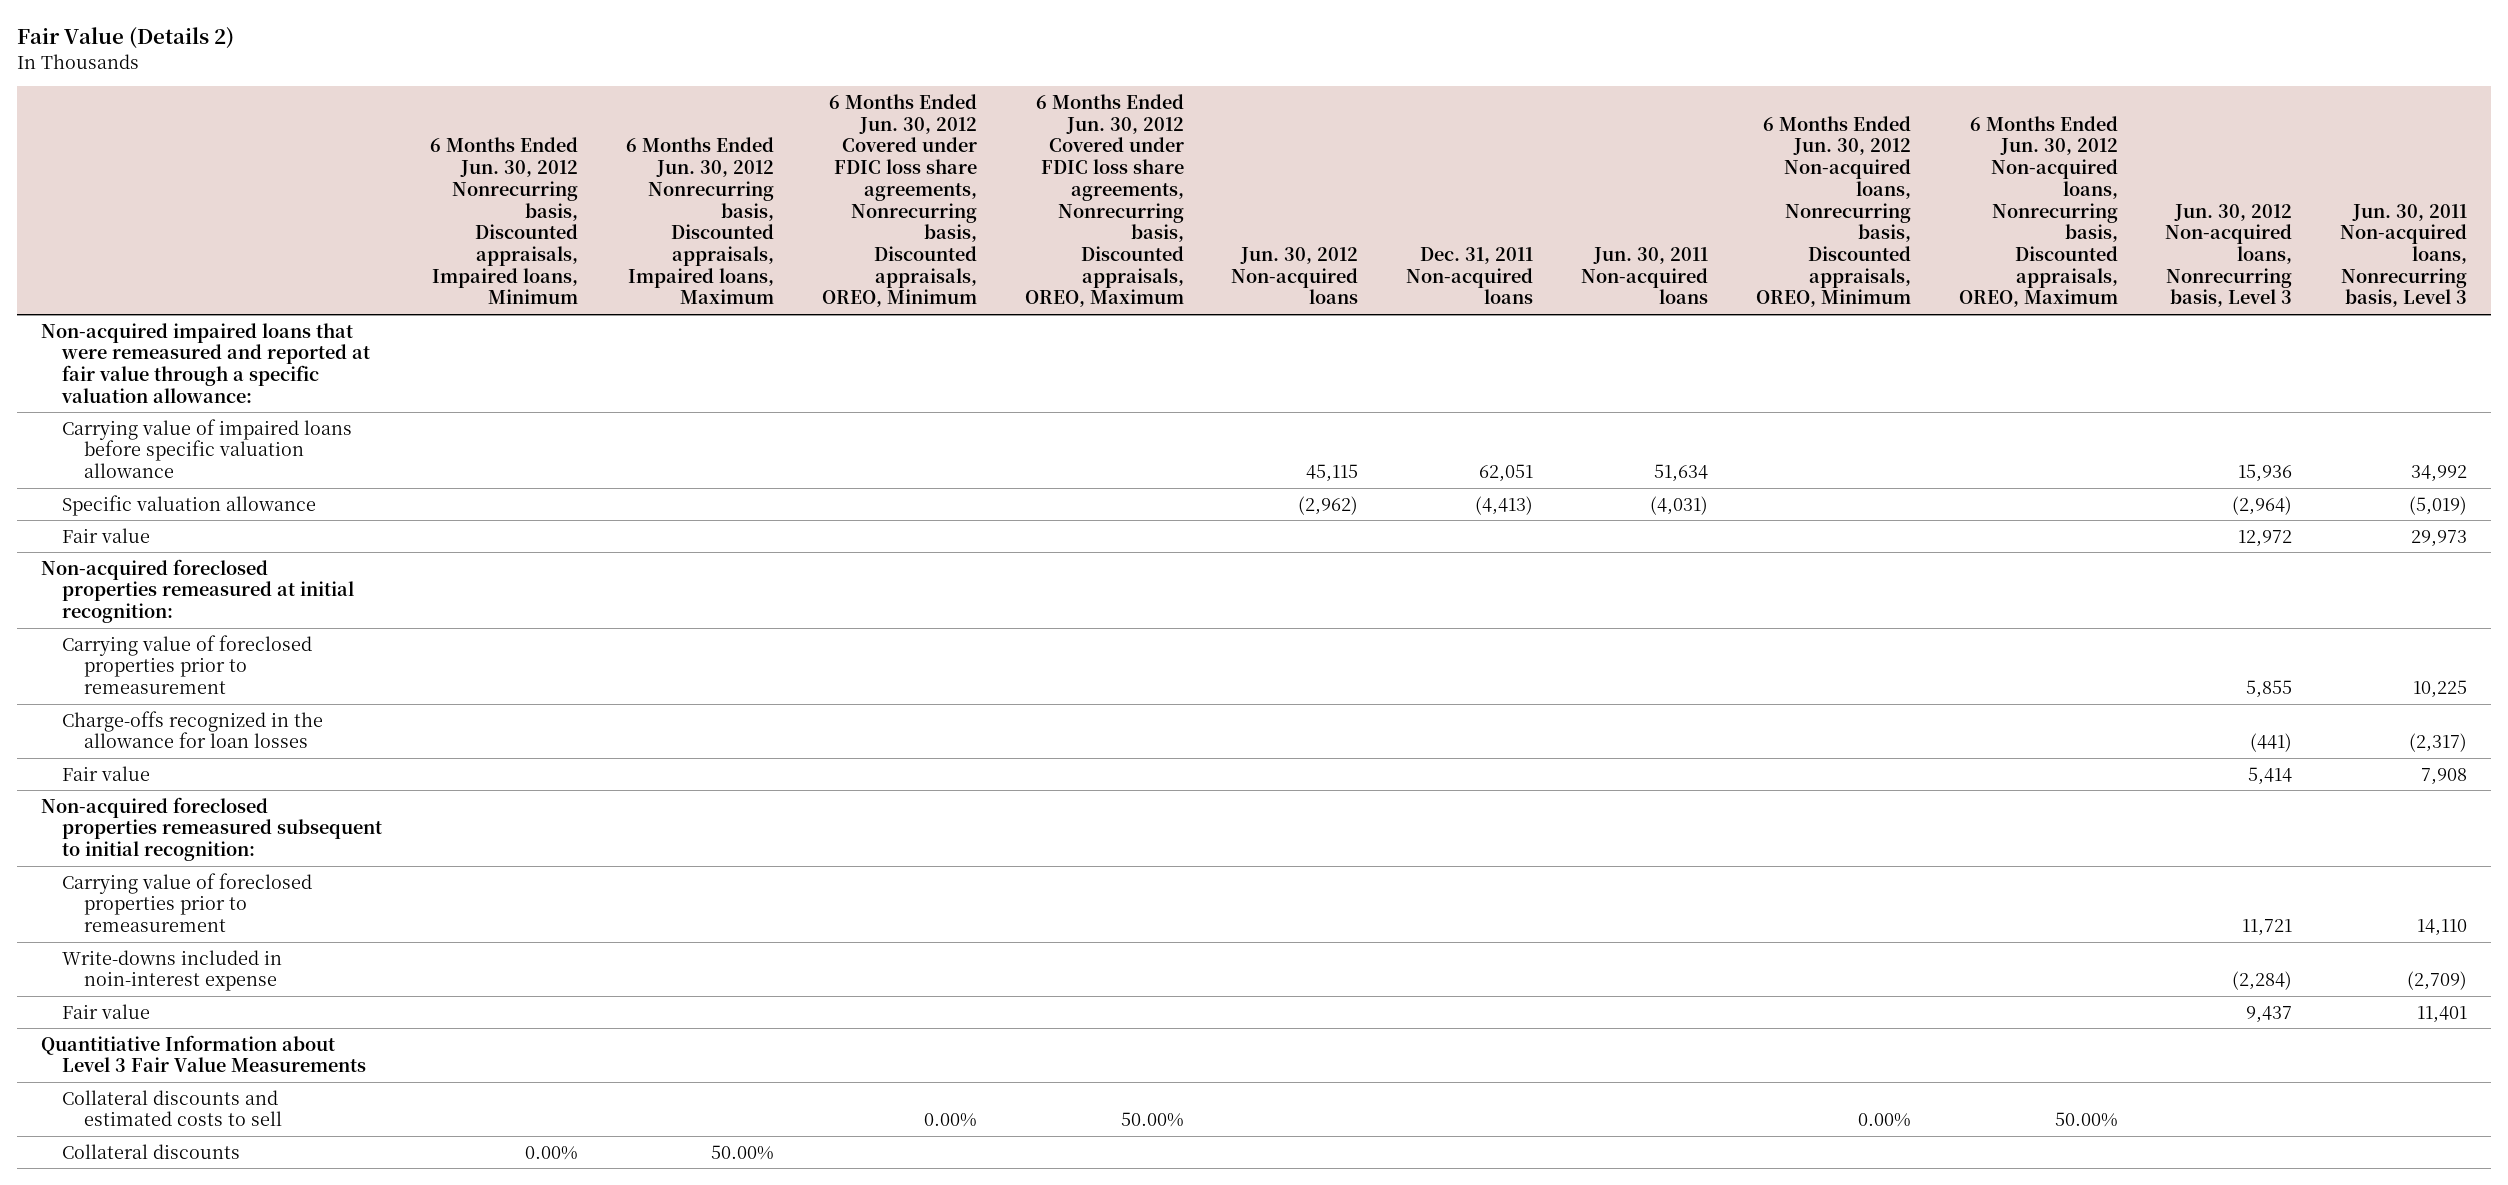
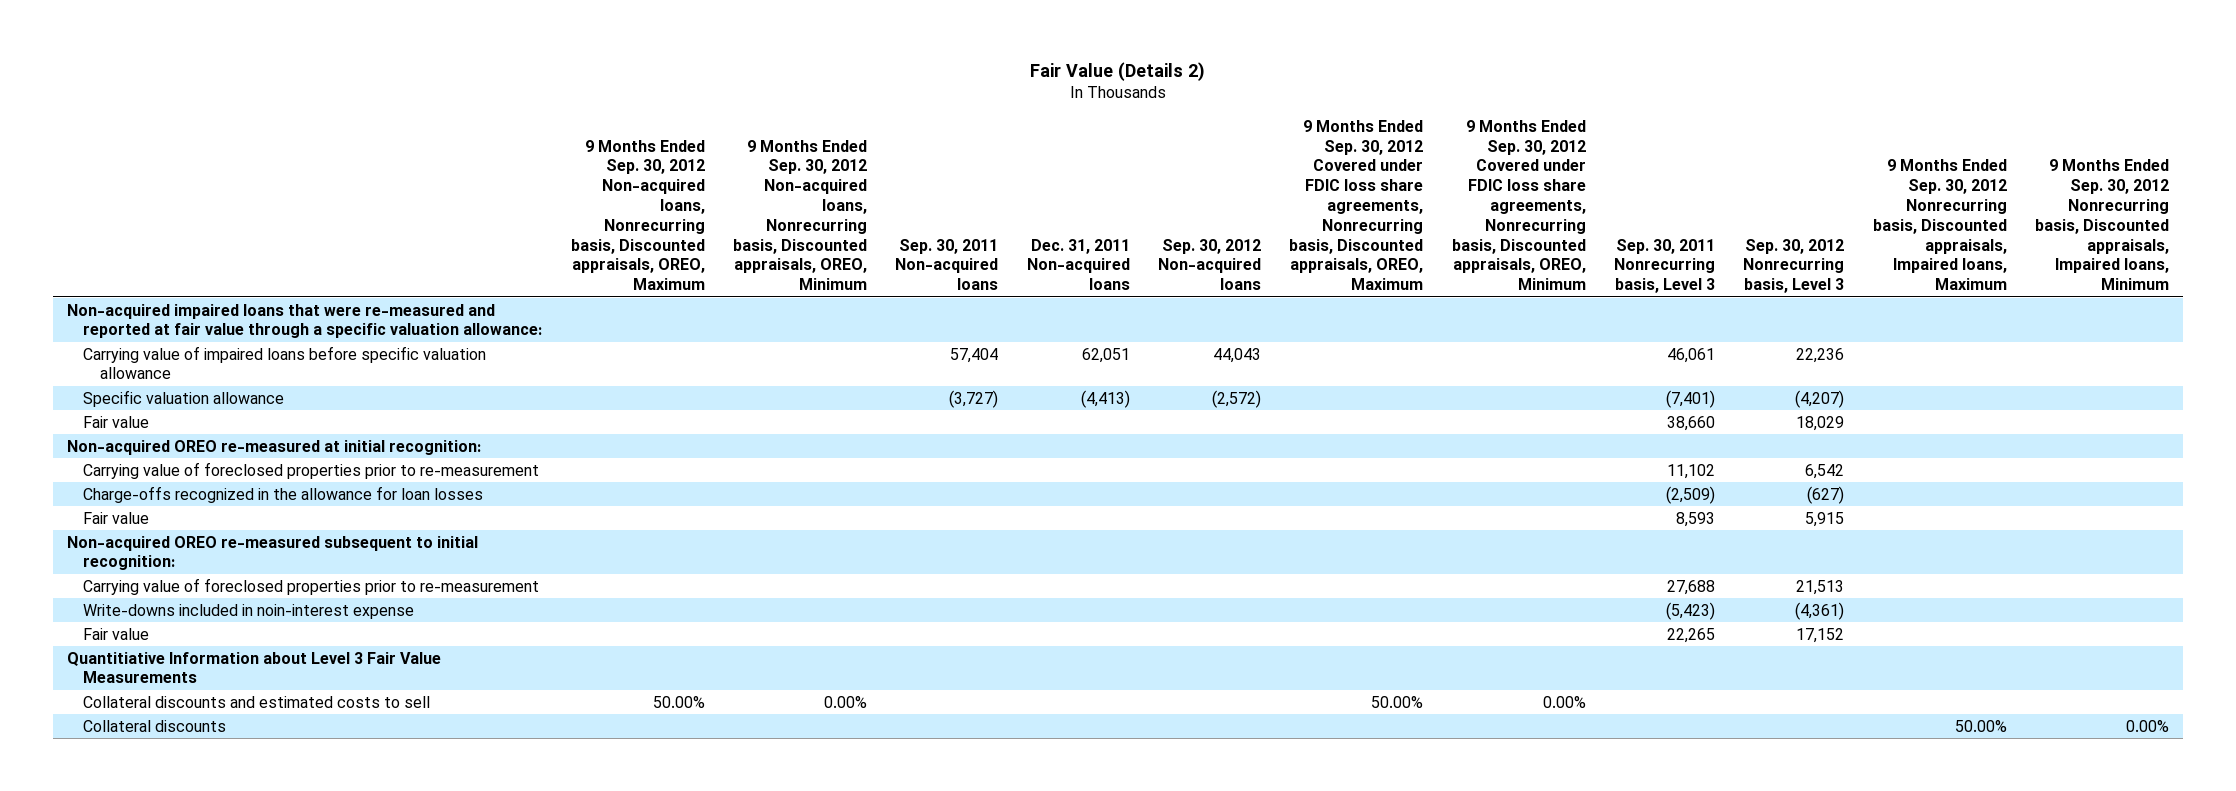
- | 6 Months Ended Jun. 30, 2012 Nonrecurring basis, Discounted appraisals, Impaired loans, Minimum | 6 Months Ended Jun. 30, 2012 Nonrecurring basis, Discounted appraisals, Impaired loans, Maximum | 6 Months Ended Jun. 30, 2012 Covered under FDIC loss share agreements, Nonrecurring basis, Discounted appraisals, OREO, Minimum | 6 Months Ended Jun. 30, 2012 Covered under FDIC loss share agreements, Nonrecurring basis, Discounted appraisals, OREO, Maximum | Jun. 30, 2012 Non-acquired loans | Dec. 31, 2011 Non-acquired loans | Jun. 30, 2011 Non-acquired loans | 6 Months Ended Jun. 30, 2012 Non-acquired loans, Nonrecurring basis, Discounted appraisals, OREO, Minimum | 6 Months Ended Jun. 30, 2012 Non-acquired loans, Nonrecurring basis, Discounted appraisals, OREO, Maximum | Jun. 30, 2012 Non-acquired loans, Nonrecurring basis, Level 3 | Jun. 30, 2011 Non-acquired loans, Nonrecurring basis, Level 3
+ | 9 Months Ended Sep. 30, 2012 Non-acquired loans, Nonrecurring basis, Discounted appraisals, OREO, Maximum | 9 Months Ended Sep. 30, 2012 Non-acquired loans, Nonrecurring basis, Discounted appraisals, OREO, Minimum | Sep. 30, 2011 Non-acquired loans | Dec. 31, 2011 Non-acquired loans | Sep. 30, 2012 Non-acquired loans | 9 Months Ended Sep. 30, 2012 Covered under FDIC loss share agreements, Nonrecurring basis, Discounted appraisals, OREO, Maximum | 9 Months Ended Sep. 30, 2012 Covered under FDIC loss share agreements, Nonrecurring basis, Discounted appraisals, OREO, Minimum | Sep. 30, 2011 Nonrecurring basis, Level 3 | Sep. 30, 2012 Nonrecurring basis, Level 3 | 9 Months Ended Sep. 30, 2012 Nonrecurring basis, Discounted appraisals, Impaired loans, Maximum | 9 Months Ended Sep. 30, 2012 Nonrecurring basis, Discounted appraisals, Impaired loans, Minimum
- Non-acquired impaired loans that were remeasured and reported at fair value through a specific valuation allowance:
+ Non-acquired impaired loans that were re-measured and reported at fair value through a specific valuation allowance:
- Non-acquired foreclosed properties remeasured at initial recognition:
- Carrying value of foreclosed properties prior to remeasurement | | | | | | | | | | 5,855 | 10,225
+ Non-acquired OREO re-measured at initial recognition:
+ Carrying value of foreclosed properties prior to re-measurement | | | | | | | | 11,102 | 6,542 | |
- Non-acquired foreclosed properties remeasured subsequent to initial recognition:
- Carrying value of foreclosed properties prior to remeasurement | | | | | | | | | | 11,721 | 14,110
+ Non-acquired OREO re-measured subsequent to initial recognition:
+ Carrying value of foreclosed properties prior to re-measurement | | | | | | | | 27,688 | 21,513 | |

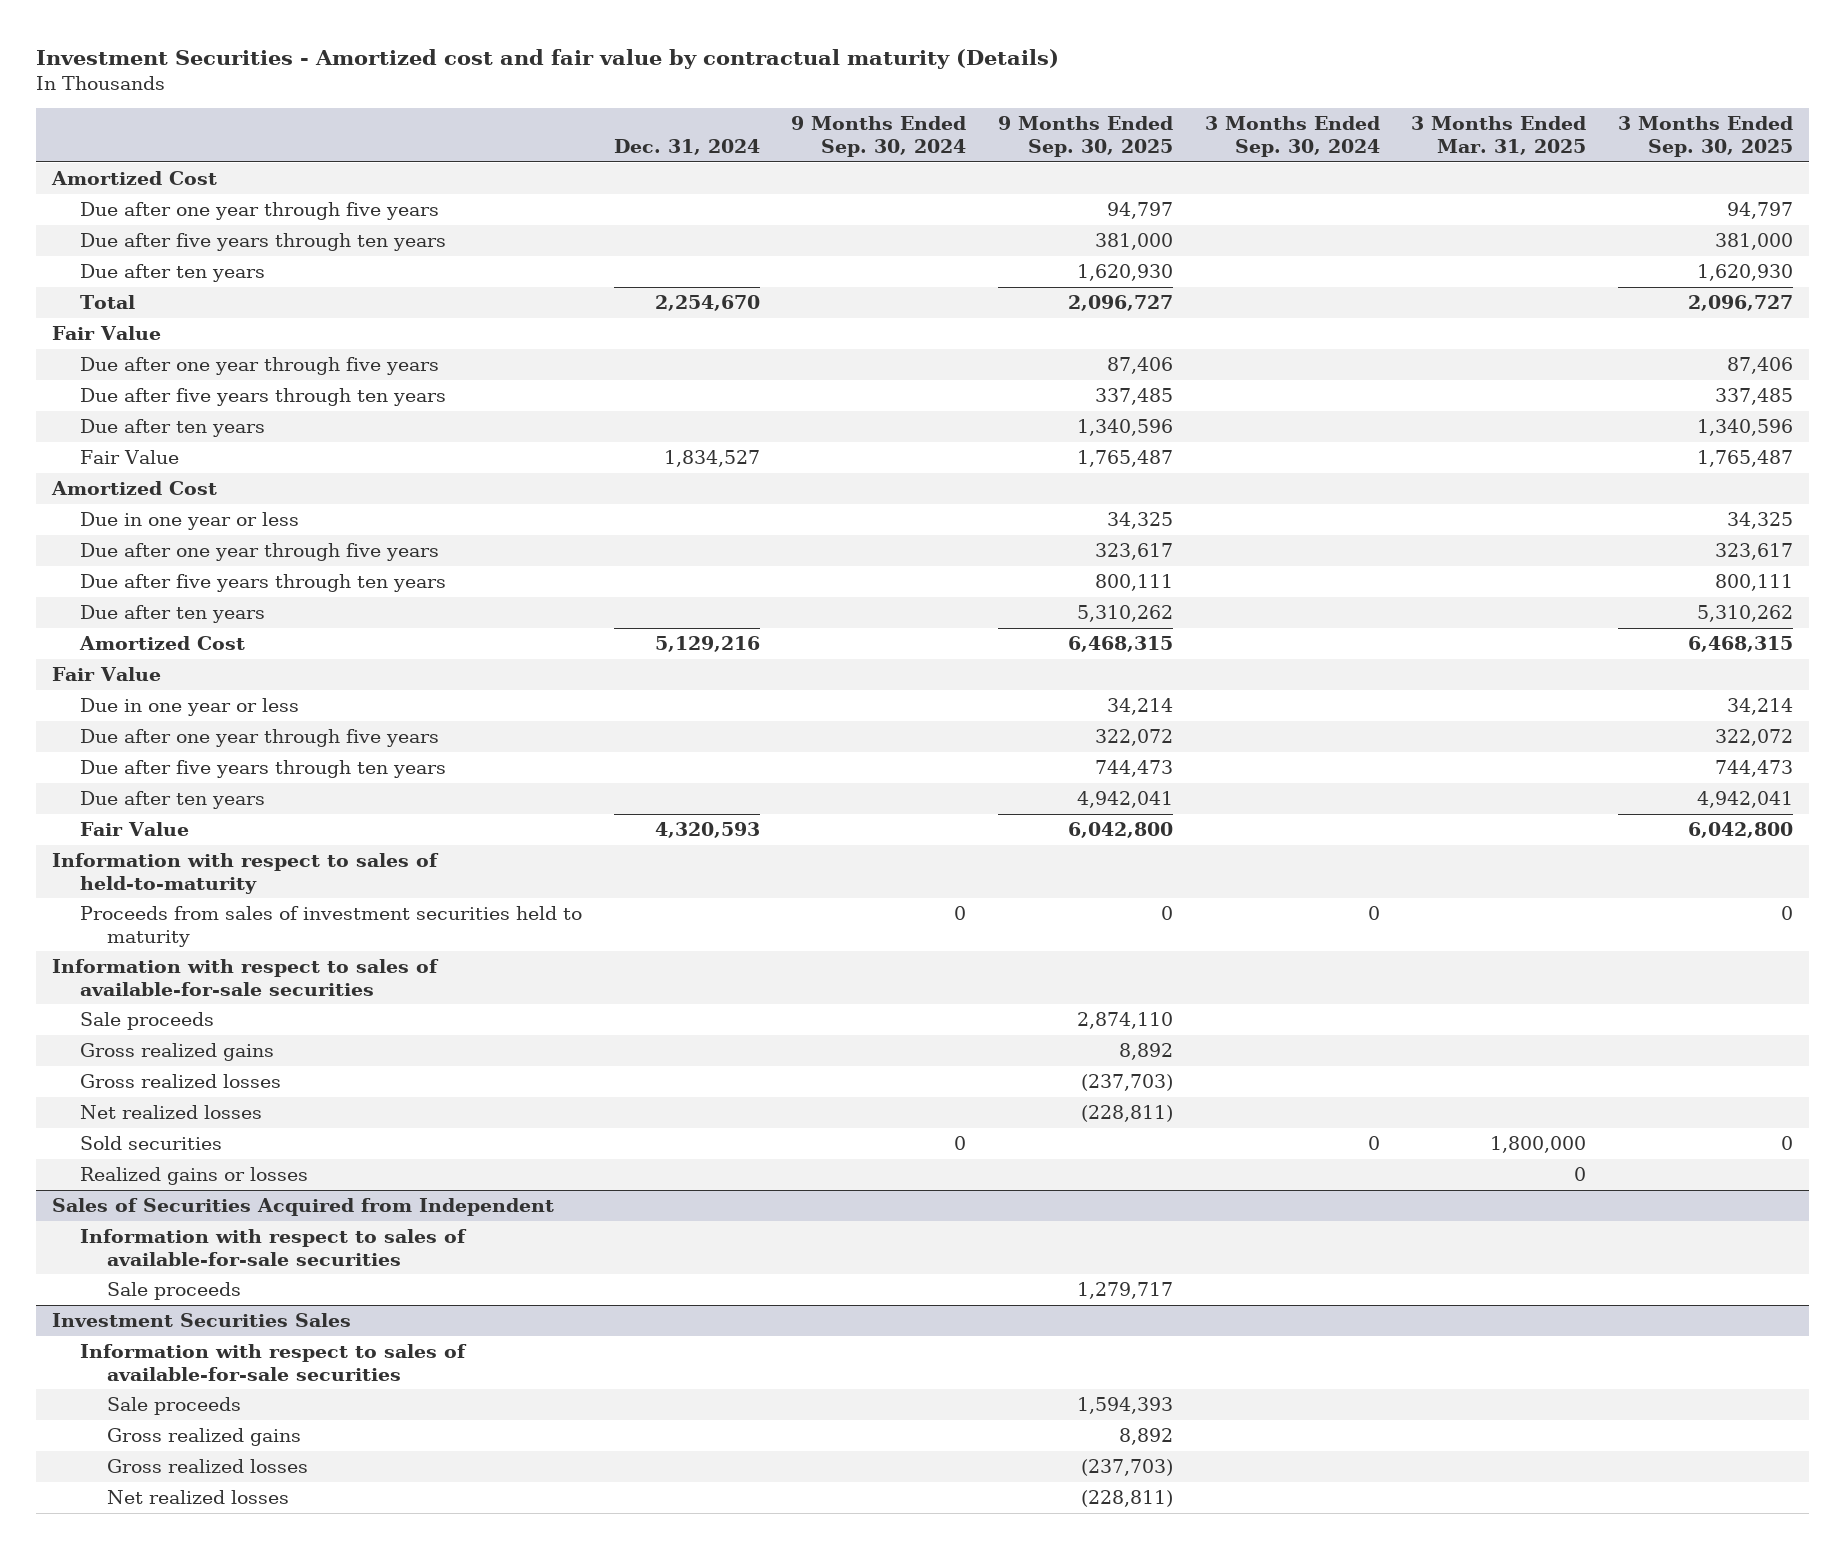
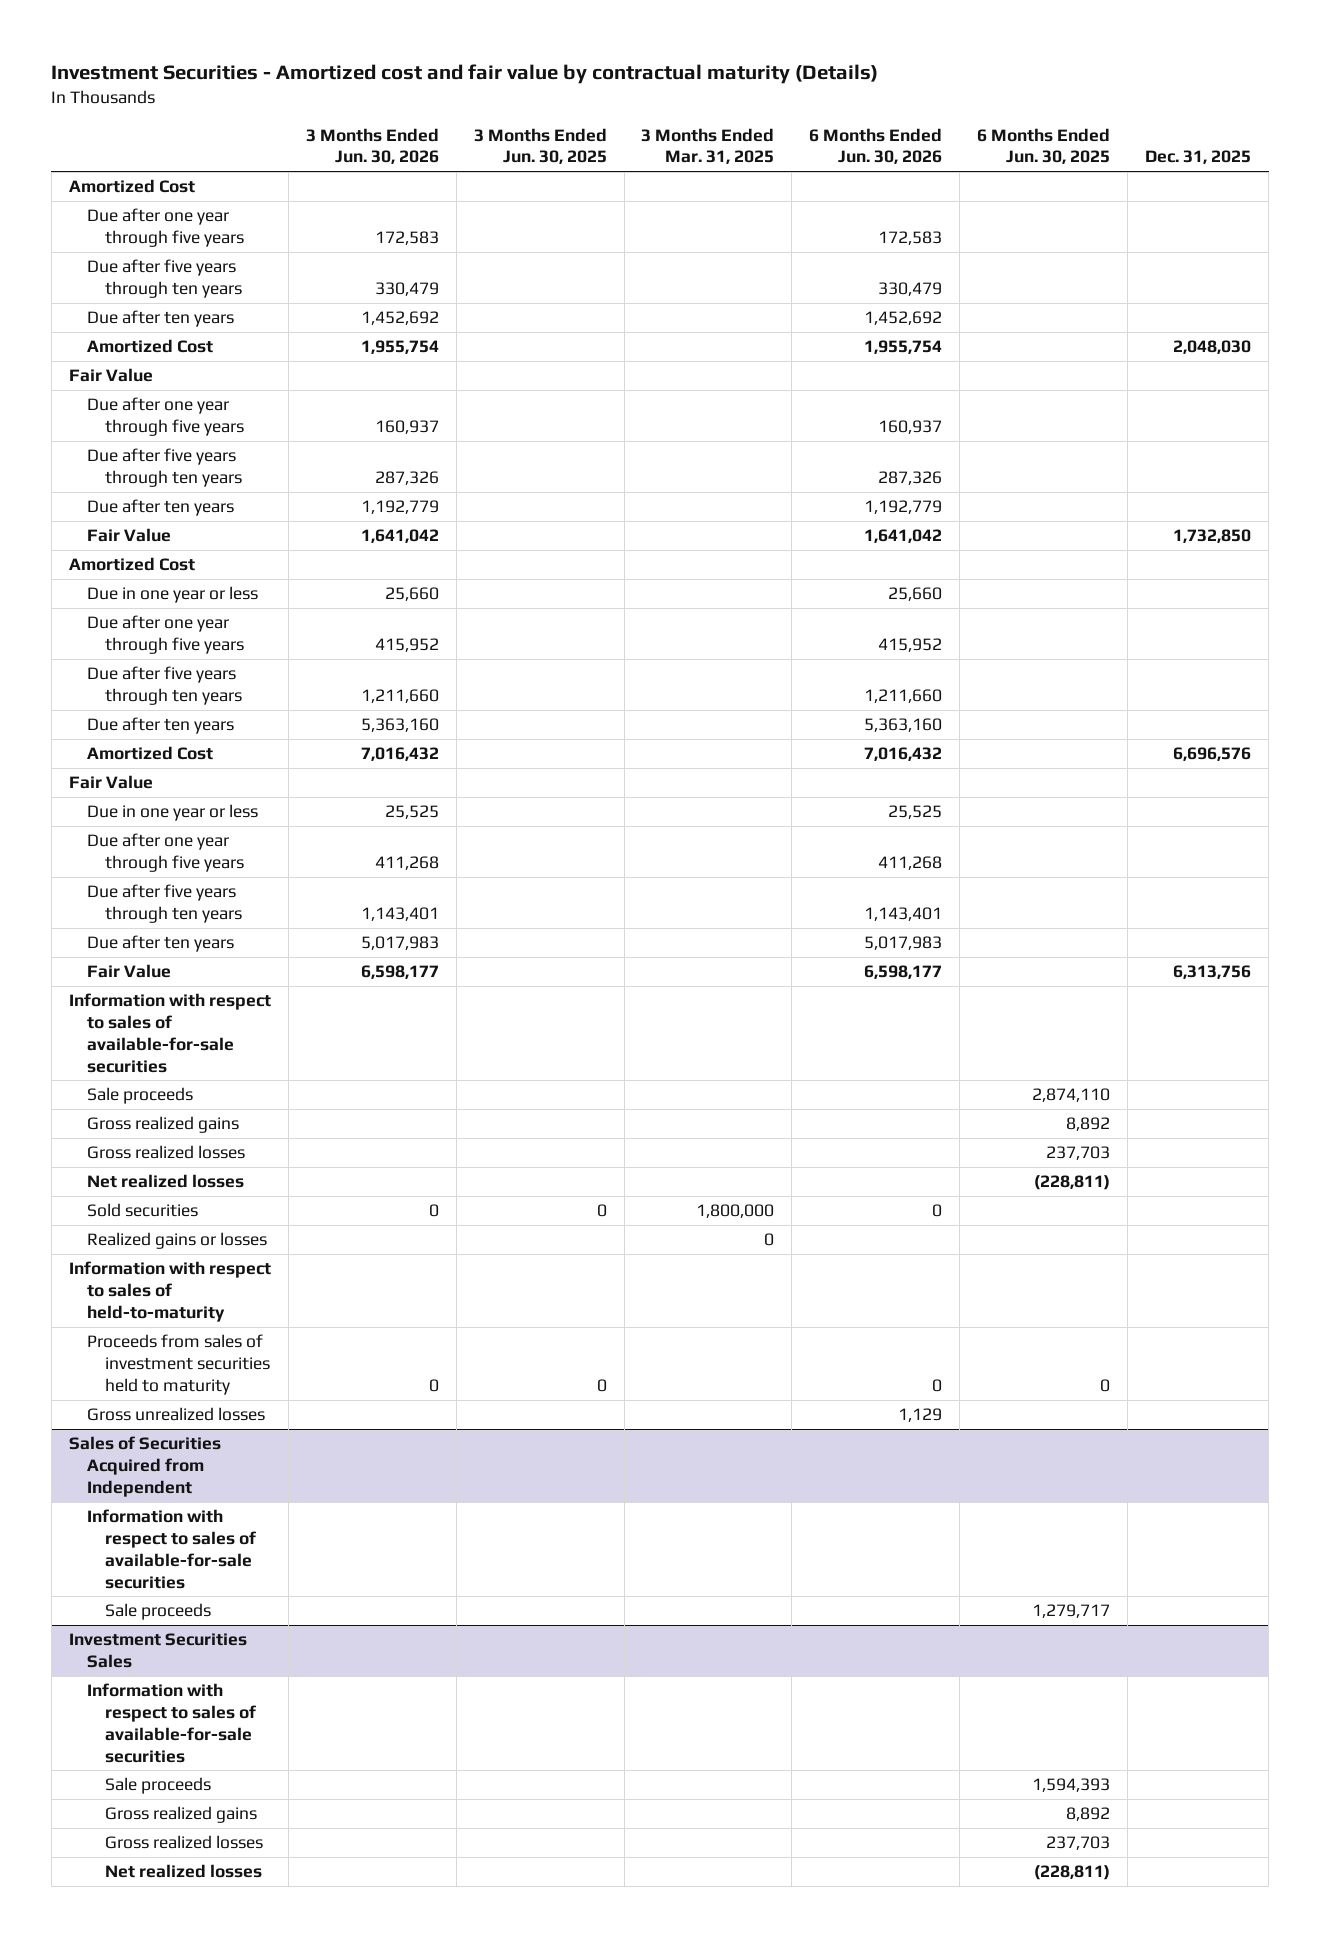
- | Dec. 31, 2024 | 9 Months Ended Sep. 30, 2024 | 9 Months Ended Sep. 30, 2025 | 3 Months Ended Sep. 30, 2024 | 3 Months Ended Mar. 31, 2025 | 3 Months Ended Sep. 30, 2025
+ | 3 Months Ended Jun. 30, 2026 | 3 Months Ended Jun. 30, 2025 | 3 Months Ended Mar. 31, 2025 | 6 Months Ended Jun. 30, 2026 | 6 Months Ended Jun. 30, 2025 | Dec. 31, 2025
- Total | 2,254,670 | | 2,096,727 | | | 2,096,727
+ Amortized Cost | 1,955,754 | | | 1,955,754 | | 2,048,030
moved down: Information with respect to sales of held-to-maturity
moved down: Proceeds from sales of investment securities held to maturity | 0 | 0 | | 0 | 0 |
+ Gross unrealized losses | | | | 1,129 | |

